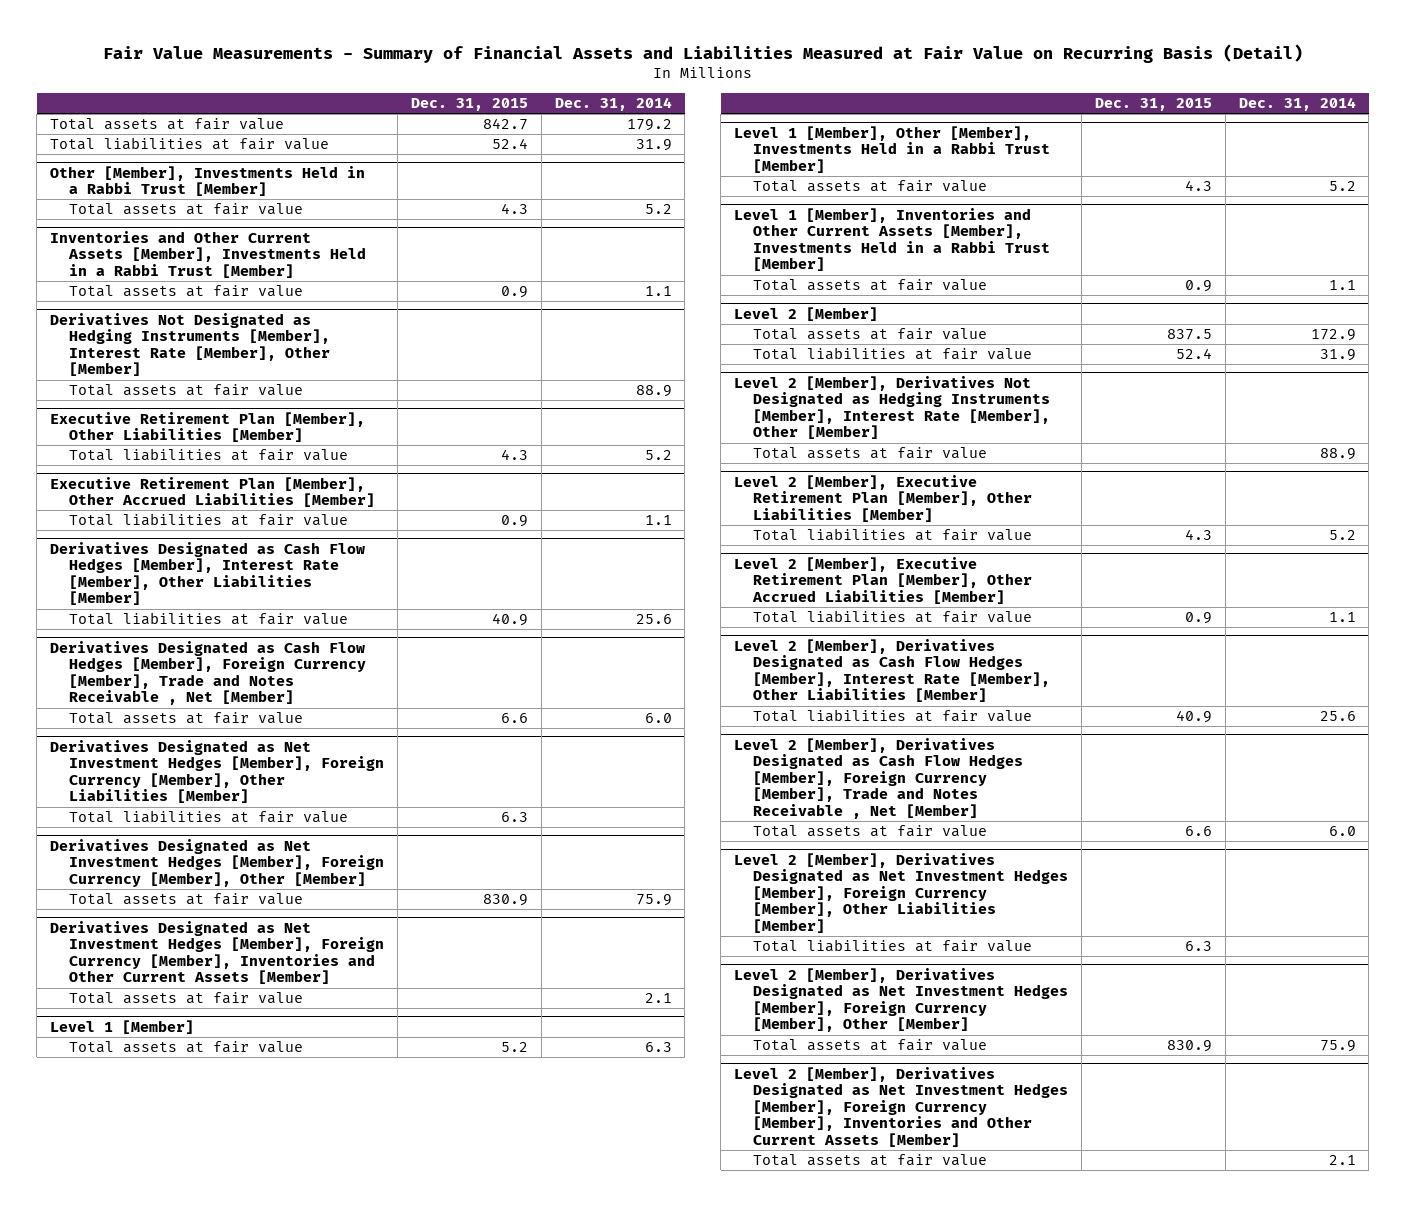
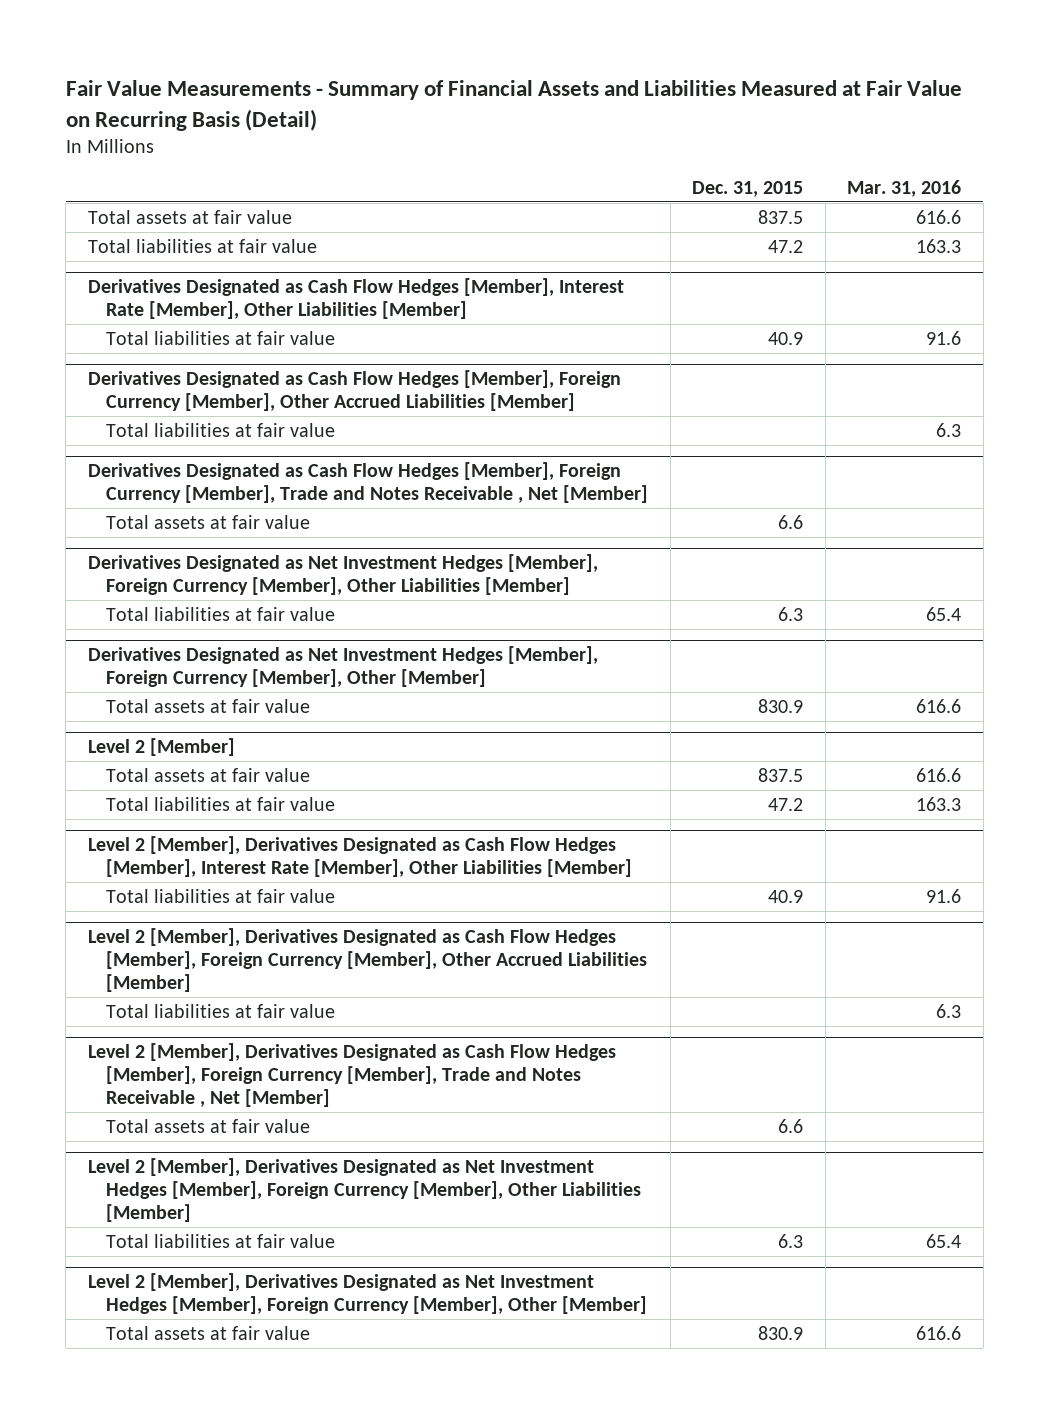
- | Dec. 31, 2015 | Dec. 31, 2014
+ | Dec. 31, 2015 | Mar. 31, 2016
- Total assets at fair value | 842.7 | 179.2
- Total liabilities at fair value | 52.4 | 31.9
- Other [Member], Investments Held in a Rabbi Trust [Member]
- Total assets at fair value | 4.3 | 5.2
- Inventories and Other Current Assets [Member], Investments Held in a Rabbi Trust [Member]
- Total assets at fair value | 0.9 | 1.1
- Derivatives Not Designated as Hedging Instruments [Member], Interest Rate [Member], Other [Member]
- Total assets at fair value | | 88.9
- Executive Retirement Plan [Member], Other Liabilities [Member]
- Total liabilities at fair value | 4.3 | 5.2
- Executive Retirement Plan [Member], Other Accrued Liabilities [Member]
- Total liabilities at fair value | 0.9 | 1.1
+ Total assets at fair value | 837.5 | 616.6
+ Total liabilities at fair value | 47.2 | 163.3
+ Derivatives Designated as Cash Flow Hedges [Member], Foreign Currency [Member], Other Accrued Liabilities [Member]
+ Total liabilities at fair value | | 6.3
- Derivatives Designated as Net Investment Hedges [Member], Foreign Currency [Member], Inventories and Other Current Assets [Member]
- Total assets at fair value | | 2.1
- Level 1 [Member]
- Total assets at fair value | 5.2 | 6.3
- Level 1 [Member], Other [Member], Investments Held in a Rabbi Trust [Member]
- Total assets at fair value | 4.3 | 5.2
- Level 1 [Member], Inventories and Other Current Assets [Member], Investments Held in a Rabbi Trust [Member]
- Total assets at fair value | 0.9 | 1.1
@ Level 2 [Member]
- Total liabilities at fair value | 52.4 | 31.9
- Level 2 [Member], Derivatives Not Designated as Hedging Instruments [Member], Interest Rate [Member], Other [Member]
- Total assets at fair value | | 88.9
- Level 2 [Member], Executive Retirement Plan [Member], Other Liabilities [Member]
- Total liabilities at fair value | 4.3 | 5.2
- Level 2 [Member], Executive Retirement Plan [Member], Other Accrued Liabilities [Member]
- Total liabilities at fair value | 0.9 | 1.1
@ Level 2 [Member]
+ Total liabilities at fair value | 47.2 | 163.3
+ Level 2 [Member], Derivatives Designated as Cash Flow Hedges [Member], Foreign Currency [Member], Other Accrued Liabilities [Member]
+ Total liabilities at fair value | | 6.3
- Level 2 [Member], Derivatives Designated as Net Investment Hedges [Member], Foreign Currency [Member], Inventories and Other Current Assets [Member]
- Total assets at fair value | | 2.1

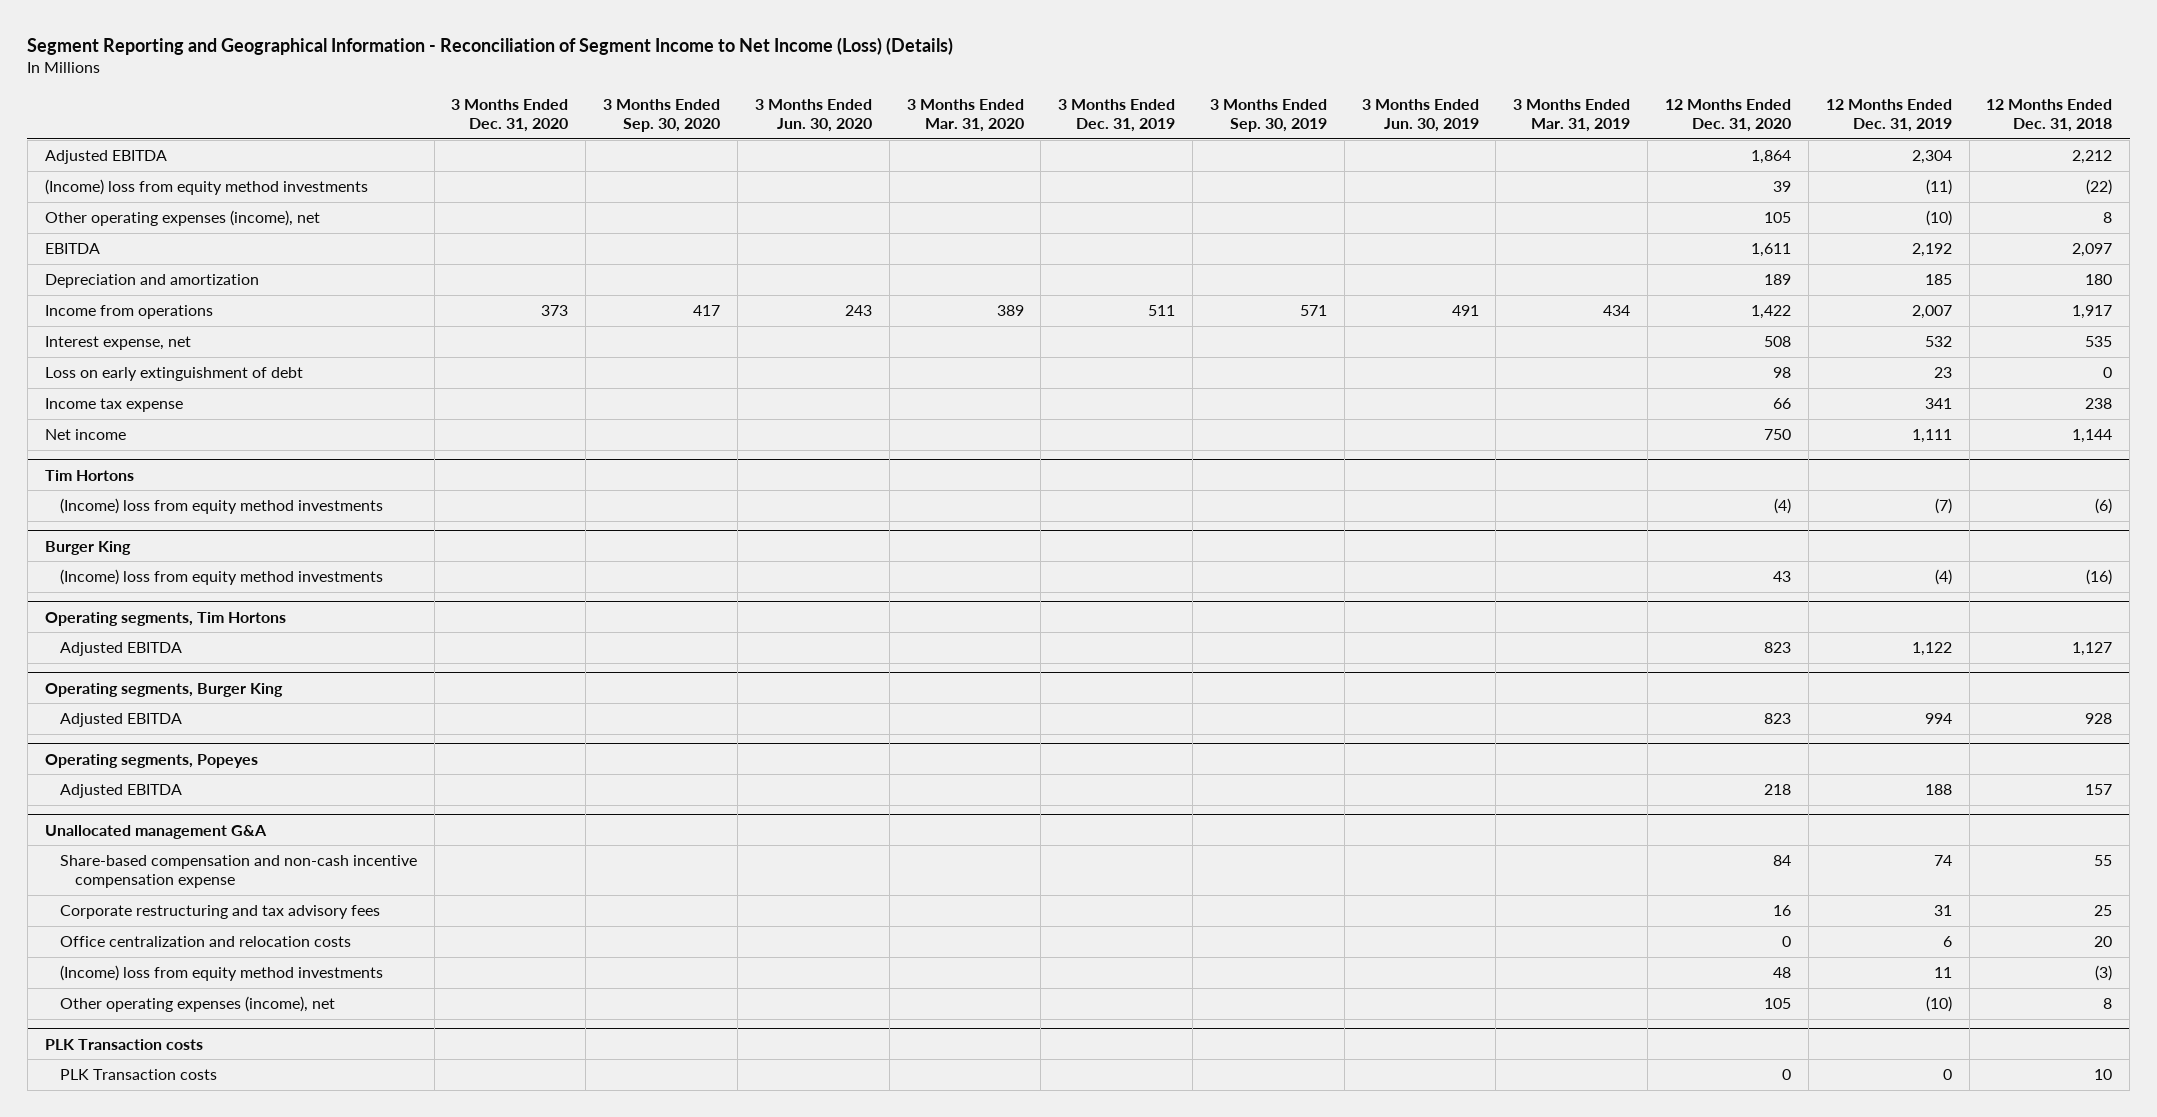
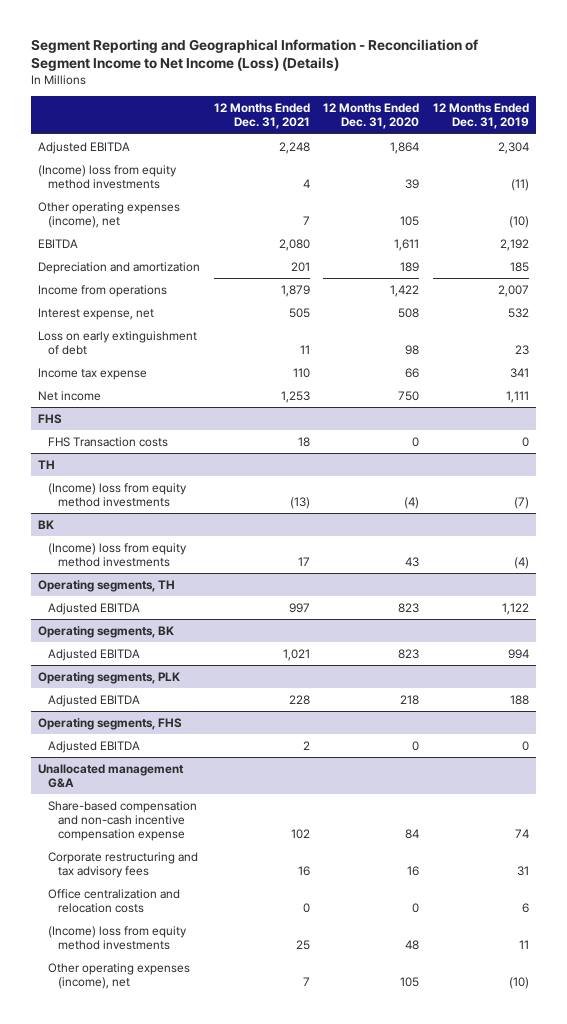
- | 3 Months Ended Dec. 31, 2020 | 3 Months Ended Sep. 30, 2020 | 3 Months Ended Jun. 30, 2020 | 3 Months Ended Mar. 31, 2020 | 3 Months Ended Dec. 31, 2019 | 3 Months Ended Sep. 30, 2019 | 3 Months Ended Jun. 30, 2019 | 3 Months Ended Mar. 31, 2019 | 12 Months Ended Dec. 31, 2020 | 12 Months Ended Dec. 31, 2019 | 12 Months Ended Dec. 31, 2018
+ | 12 Months Ended Dec. 31, 2021 | 12 Months Ended Dec. 31, 2020 | 12 Months Ended Dec. 31, 2019
- Tim Hortons
+ FHS
+ FHS Transaction costs | 18 | 0 | 0
+ TH
- Burger King
+ BK
- Operating segments, Tim Hortons
+ Operating segments, TH
- Operating segments, Burger King
+ Operating segments, BK
- Operating segments, Popeyes
+ Operating segments, PLK
+ Operating segments, FHS
+ Adjusted EBITDA | 2 | 0 | 0
- PLK Transaction costs
- PLK Transaction costs | | | | | | | | | 0 | 0 | 10

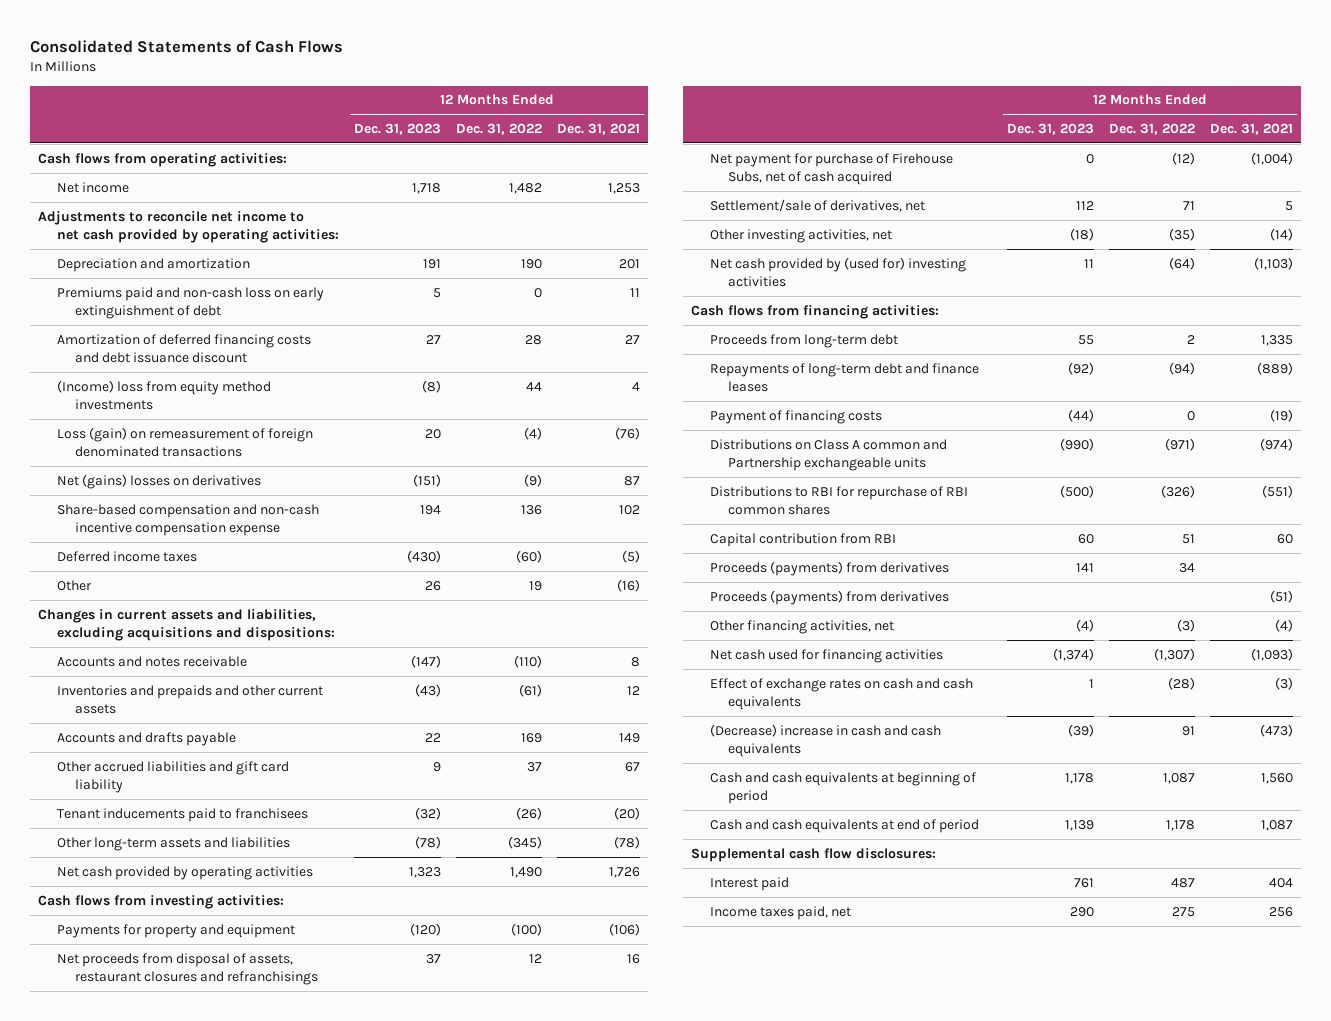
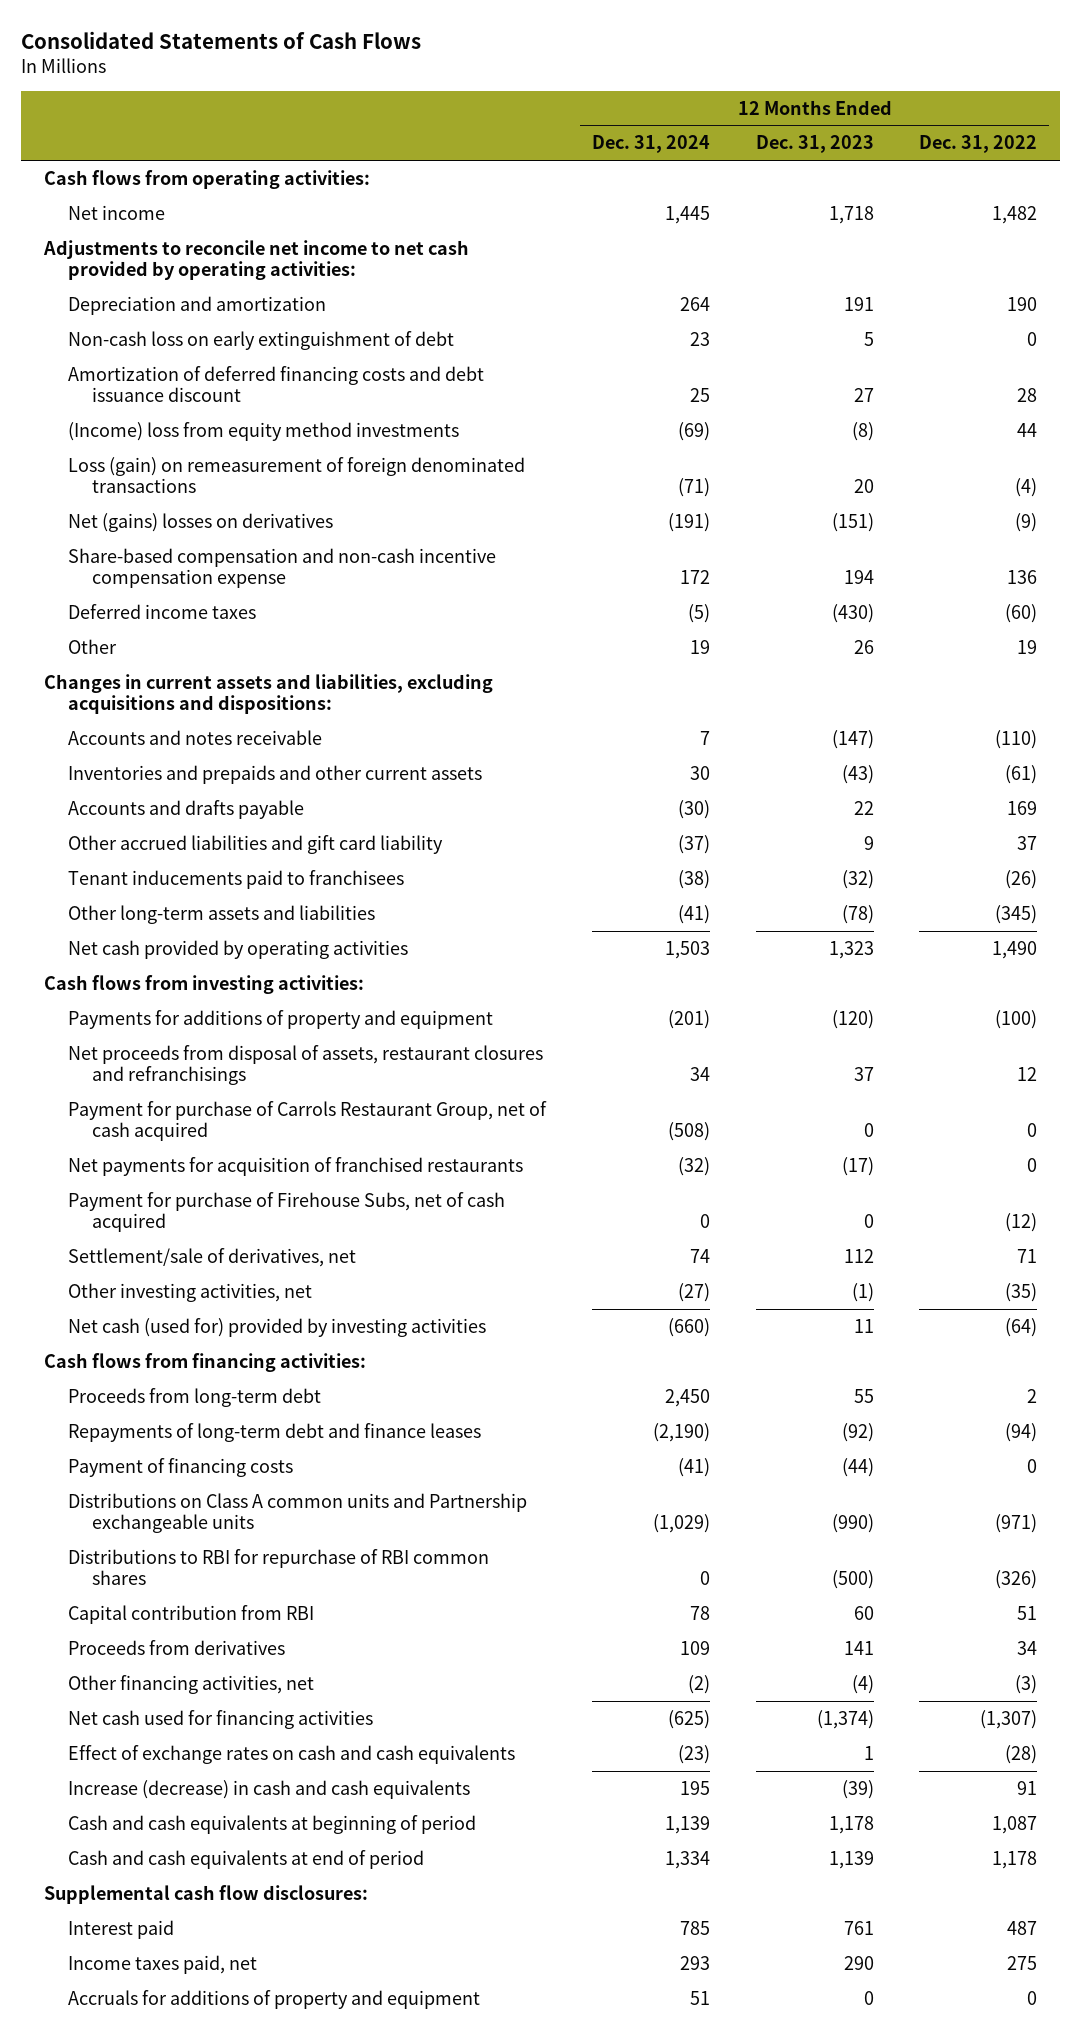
- | 12 Months Ended Dec. 31, 2023 | 12 Months Ended Dec. 31, 2022 | 12 Months Ended Dec. 31, 2021
+ | 12 Months Ended Dec. 31, 2024 | 12 Months Ended Dec. 31, 2023 | 12 Months Ended Dec. 31, 2022
- Premiums paid and non-cash loss on early extinguishment of debt | 5 | 0 | 11
+ Non-cash loss on early extinguishment of debt | 23 | 5 | 0
- Payments for property and equipment | (120) | (100) | (106)
+ Payments for additions of property and equipment | (201) | (120) | (100)
- Net payment for purchase of Firehouse Subs, net of cash acquired | 0 | (12) | (1,004)
+ Payment for purchase of Carrols Restaurant Group, net of cash acquired | (508) | 0 | 0
+ Net payments for acquisition of franchised restaurants | (32) | (17) | 0
+ Payment for purchase of Firehouse Subs, net of cash acquired | 0 | 0 | (12)
- Other investing activities, net | (18) | (35) | (14)
- Net cash provided by (used for) investing activities | 11 | (64) | (1,103)
+ Other investing activities, net | (27) | (1) | (35)
+ Net cash (used for) provided by investing activities | (660) | 11 | (64)
- Distributions on Class A common and Partnership exchangeable units | (990) | (971) | (974)
+ Distributions on Class A common units and Partnership exchangeable units | (1,029) | (990) | (971)
- Proceeds (payments) from derivatives | 141 | 34 |
- Proceeds (payments) from derivatives | | | (51)
+ Proceeds from derivatives | 109 | 141 | 34
- (Decrease) increase in cash and cash equivalents | (39) | 91 | (473)
+ Increase (decrease) in cash and cash equivalents | 195 | (39) | 91
+ Accruals for additions of property and equipment | 51 | 0 | 0

